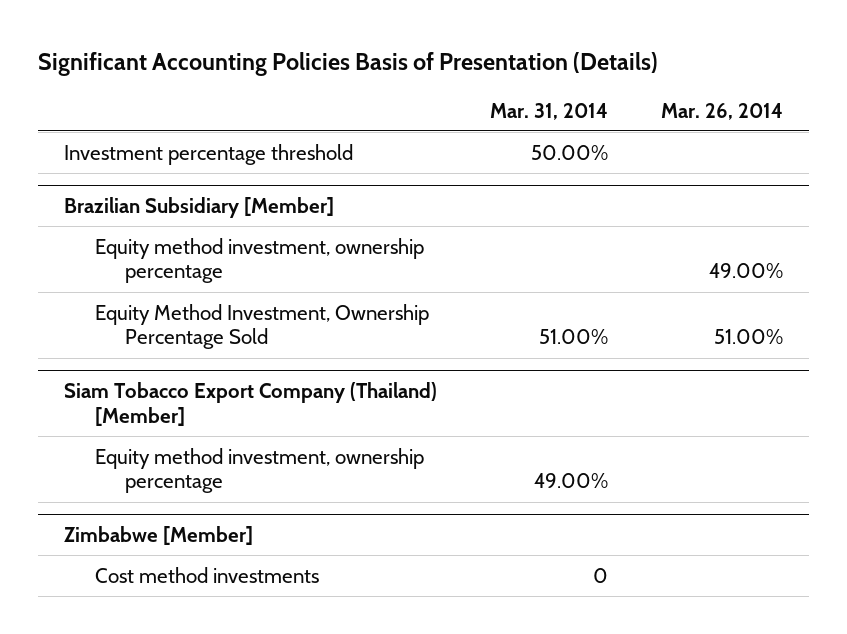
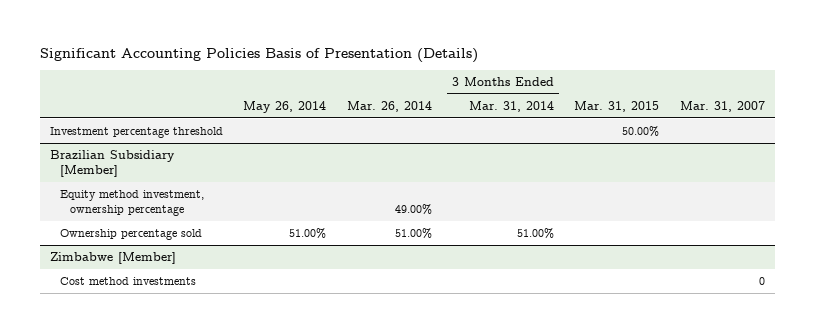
- | Mar. 31, 2014 | Mar. 26, 2014
+ | May 26, 2014 | Mar. 26, 2014 | 3 Months Ended Mar. 31, 2014 | Mar. 31, 2015 | Mar. 31, 2007
@ Brazilian Subsidiary [Member]
- Equity Method Investment, Ownership Percentage Sold | 51.00% | 51.00%
- Siam Tobacco Export Company (Thailand) [Member]
- Equity method investment, ownership percentage | 49.00% |
@ Brazilian Subsidiary [Member]
+ Ownership percentage sold | 51.00% | 51.00% | 51.00% | |

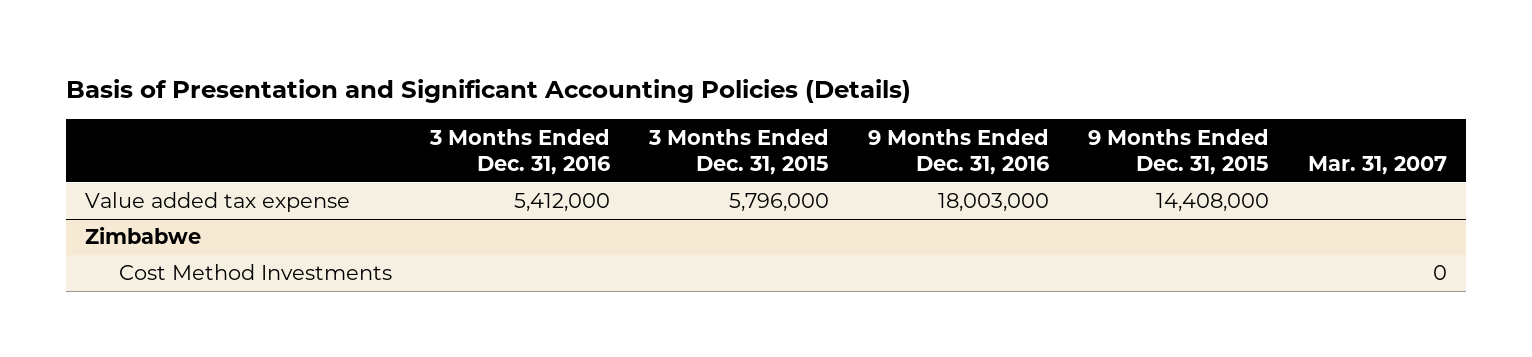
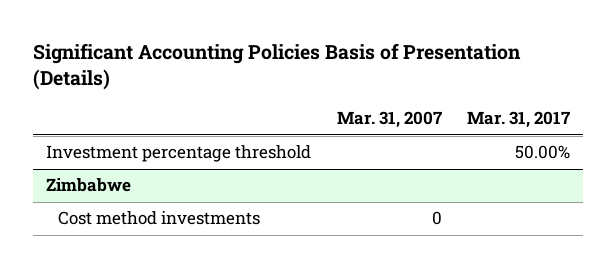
- Basis of Presentation and Significant Accounting Policies (Details)
+ Significant Accounting Policies Basis of Presentation (Details)
- | 3 Months Ended Dec. 31, 2016 | 3 Months Ended Dec. 31, 2015 | 9 Months Ended Dec. 31, 2016 | 9 Months Ended Dec. 31, 2015 | Mar. 31, 2007
+ | Mar. 31, 2007 | Mar. 31, 2017
- Value added tax expense | 5,412,000 | 5,796,000 | 18,003,000 | 14,408,000 |
+ Investment percentage threshold | | 50.00%
@ Zimbabwe
- Cost Method Investments | | | | | 0
+ Cost method investments | 0 |

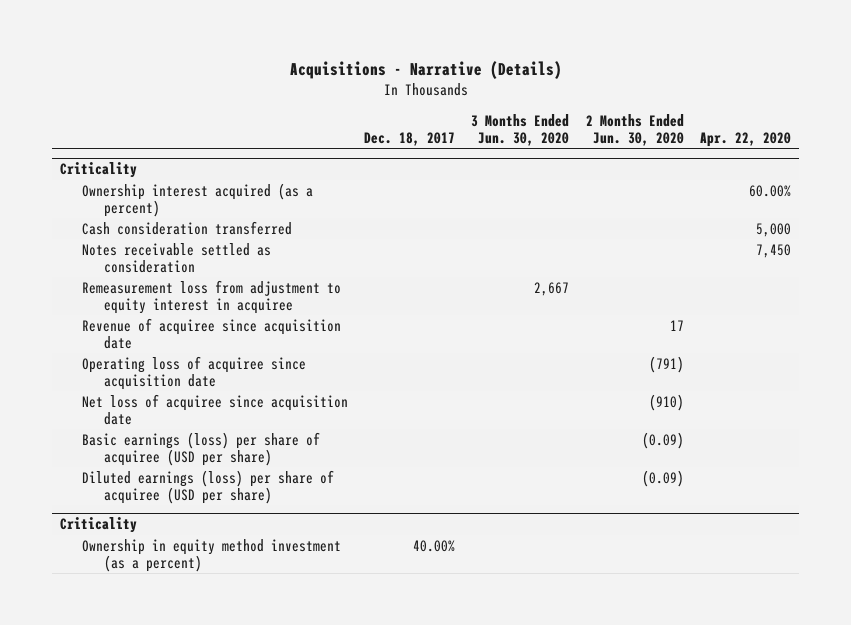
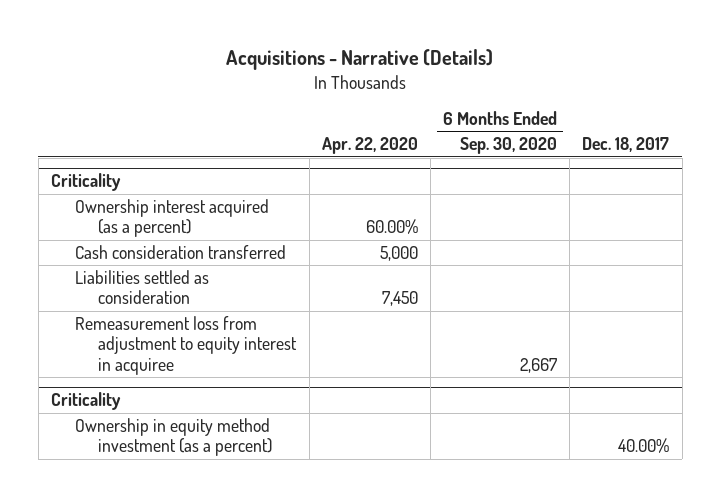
- | Dec. 18, 2017 | 3 Months Ended Jun. 30, 2020 | 2 Months Ended Jun. 30, 2020 | Apr. 22, 2020
+ | Apr. 22, 2020 | 6 Months Ended Sep. 30, 2020 | Dec. 18, 2017
@ Criticality
- Notes receivable settled as consideration | | | | 7,450
+ Liabilities settled as consideration | 7,450 | |
- Revenue of acquiree since acquisition date | | | 17 |
- Operating loss of acquiree since acquisition date | | | (791) |
- Net loss of acquiree since acquisition date | | | (910) |
- Basic earnings (loss) per share of acquiree (USD per share) | | | (0.09) |
- Diluted earnings (loss) per share of acquiree (USD per share) | | | (0.09) |

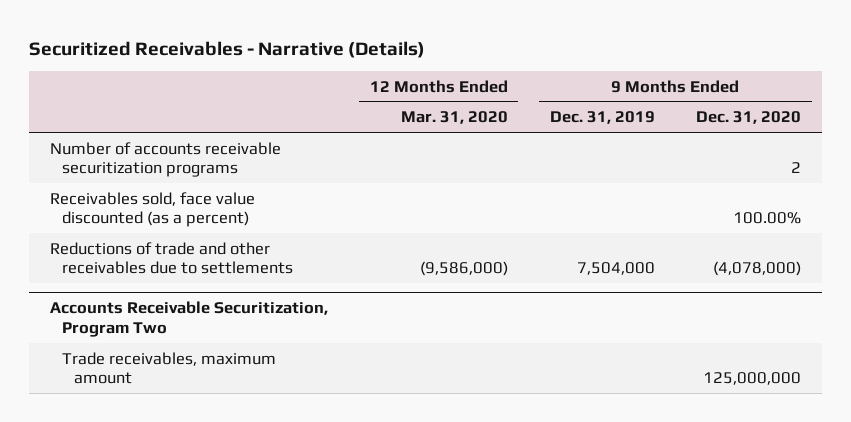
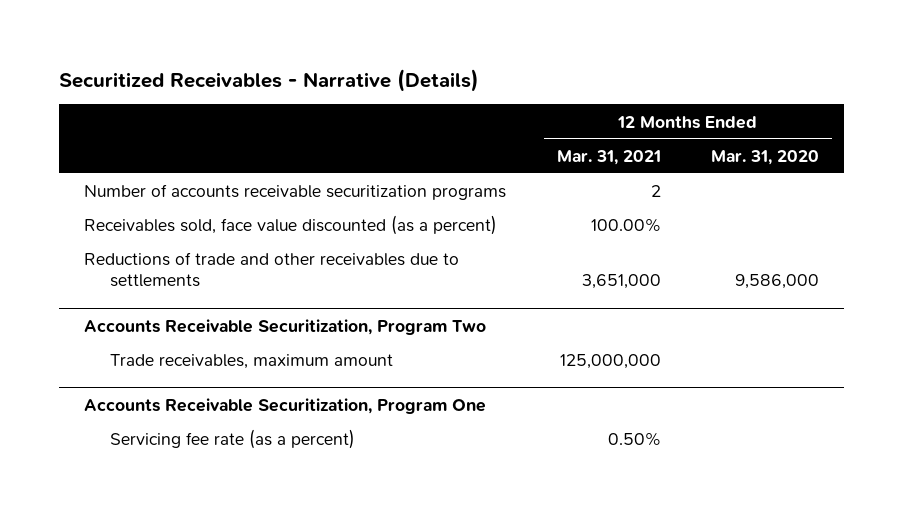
- | 12 Months Ended Mar. 31, 2020 | 9 Months Ended Dec. 31, 2019 | 9 Months Ended Dec. 31, 2020
+ | 12 Months Ended Mar. 31, 2021 | 12 Months Ended Mar. 31, 2020
- Reductions of trade and other receivables due to settlements | (9,586,000) | 7,504,000 | (4,078,000)
+ Reductions of trade and other receivables due to settlements | 3,651,000 | 9,586,000
+ Accounts Receivable Securitization, Program One
+ Servicing fee rate (as a percent) | 0.50% |

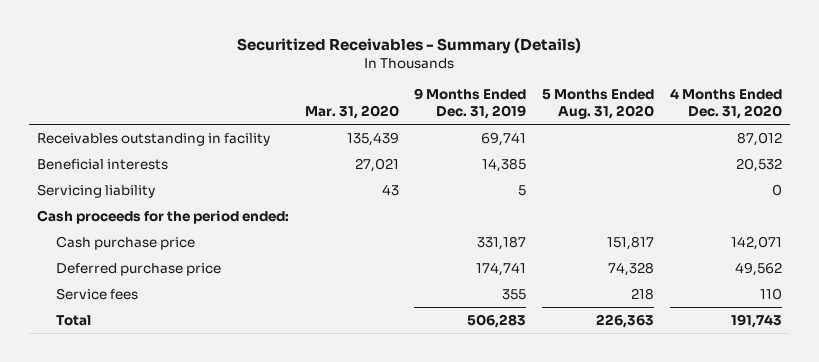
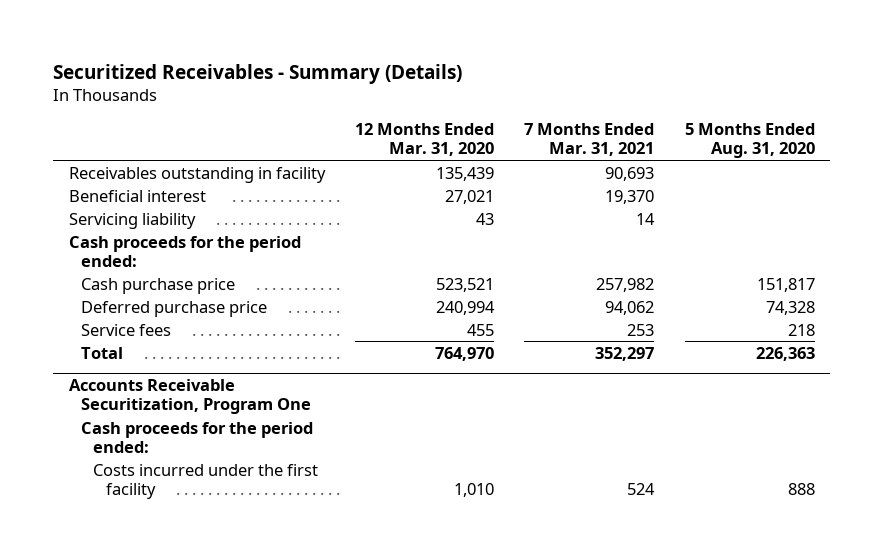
- | Mar. 31, 2020 | 9 Months Ended Dec. 31, 2019 | 5 Months Ended Aug. 31, 2020 | 4 Months Ended Dec. 31, 2020
+ | 12 Months Ended Mar. 31, 2020 | 7 Months Ended Mar. 31, 2021 | 5 Months Ended Aug. 31, 2020
- Beneficial interests | 27,021 | 14,385 | | 20,532
+ Beneficial interest | 27,021 | 19,370 |
+ Accounts Receivable Securitization, Program One
+ Cash proceeds for the period ended:
+ Costs incurred under the first facility | 1,010 | 524 | 888

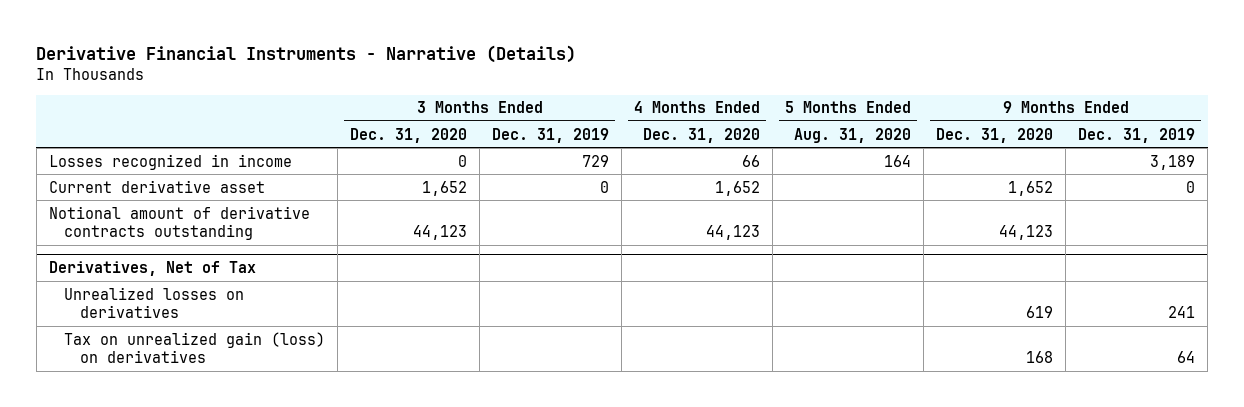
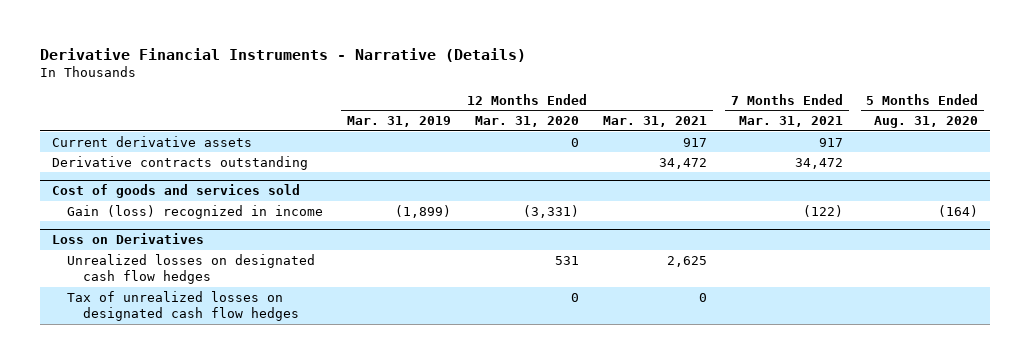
- | 3 Months Ended Dec. 31, 2020 | 3 Months Ended Dec. 31, 2019 | 4 Months Ended Dec. 31, 2020 | 5 Months Ended Aug. 31, 2020 | 9 Months Ended Dec. 31, 2020 | 9 Months Ended Dec. 31, 2019
+ | 12 Months Ended Mar. 31, 2019 | 12 Months Ended Mar. 31, 2020 | 12 Months Ended Mar. 31, 2021 | 7 Months Ended Mar. 31, 2021 | 5 Months Ended Aug. 31, 2020
- Losses recognized in income | 0 | 729 | 66 | 164 | | 3,189
- Current derivative asset | 1,652 | 0 | 1,652 | | 1,652 | 0
- Notional amount of derivative contracts outstanding | 44,123 | | 44,123 | | 44,123 |
- Derivatives, Net of Tax
- Unrealized losses on derivatives | | | | | 619 | 241
- Tax on unrealized gain (loss) on derivatives | | | | | 168 | 64
+ Current derivative assets | | 0 | 917 | 917 |
+ Derivative contracts outstanding | | | 34,472 | 34,472 |
+ Cost of goods and services sold
+ Gain (loss) recognized in income | (1,899) | (3,331) | | (122) | (164)
+ Loss on Derivatives
+ Unrealized losses on designated cash flow hedges | | 531 | 2,625 | |
+ Tax of unrealized losses on designated cash flow hedges | | 0 | 0 | |

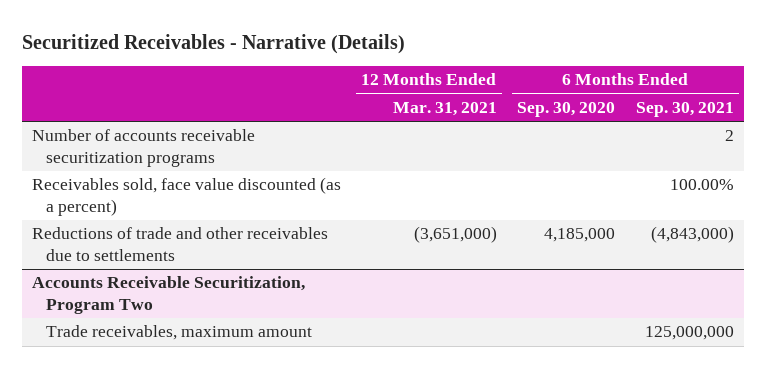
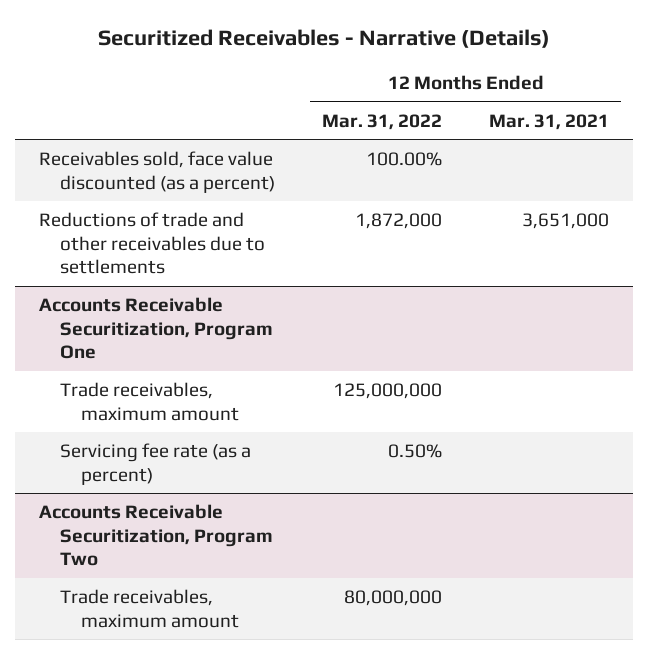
- | 12 Months Ended Mar. 31, 2021 | 6 Months Ended Sep. 30, 2020 | 6 Months Ended Sep. 30, 2021
+ | 12 Months Ended Mar. 31, 2022 | 12 Months Ended Mar. 31, 2021
- Number of accounts receivable securitization programs | | | 2
- Reductions of trade and other receivables due to settlements | (3,651,000) | 4,185,000 | (4,843,000)
+ Reductions of trade and other receivables due to settlements | 1,872,000 | 3,651,000
+ Accounts Receivable Securitization, Program One
+ Trade receivables, maximum amount | 125,000,000 |
+ Servicing fee rate (as a percent) | 0.50% |

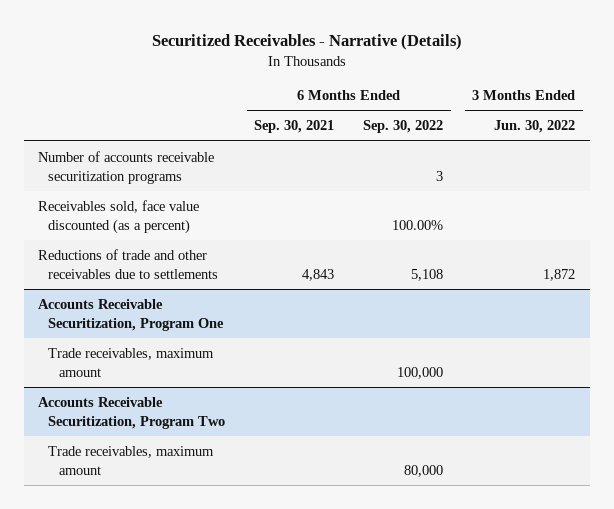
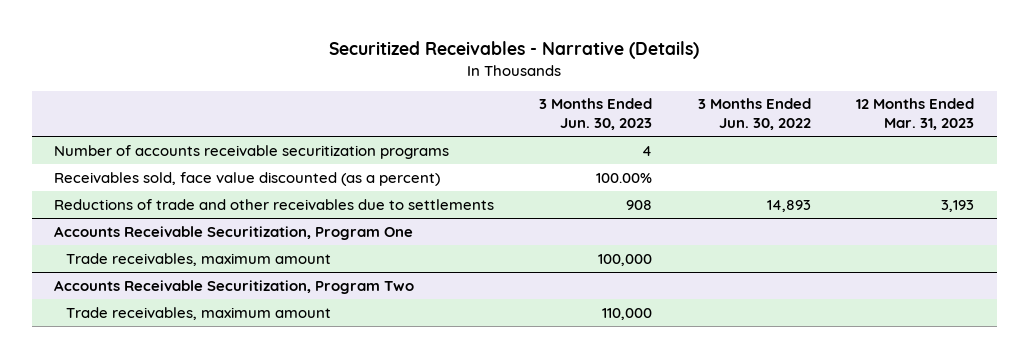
- | 6 Months Ended Sep. 30, 2021 | 6 Months Ended Sep. 30, 2022 | 3 Months Ended Jun. 30, 2022
+ | 3 Months Ended Jun. 30, 2023 | 3 Months Ended Jun. 30, 2022 | 12 Months Ended Mar. 31, 2023
- Reductions of trade and other receivables due to settlements | 4,843 | 5,108 | 1,872
+ Reductions of trade and other receivables due to settlements | 908 | 14,893 | 3,193

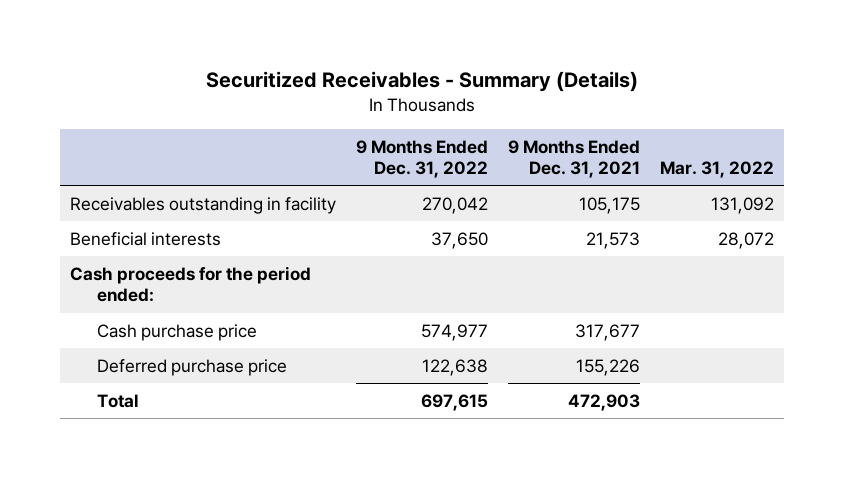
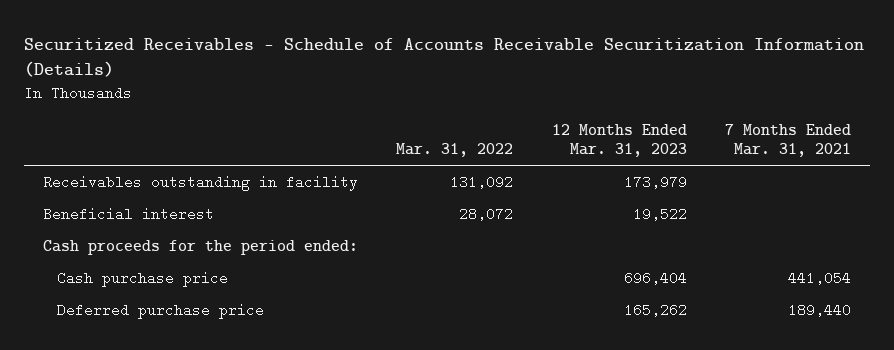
- Securitized Receivables - Summary (Details)
+ Securitized Receivables - Schedule of Accounts Receivable Securitization Information (Details)
- | 9 Months Ended Dec. 31, 2022 | 9 Months Ended Dec. 31, 2021 | Mar. 31, 2022
+ | Mar. 31, 2022 | 12 Months Ended Mar. 31, 2023 | 7 Months Ended Mar. 31, 2021
- Beneficial interests | 37,650 | 21,573 | 28,072
+ Beneficial interest | 28,072 | 19,522 |
- Total | 697,615 | 472,903 |

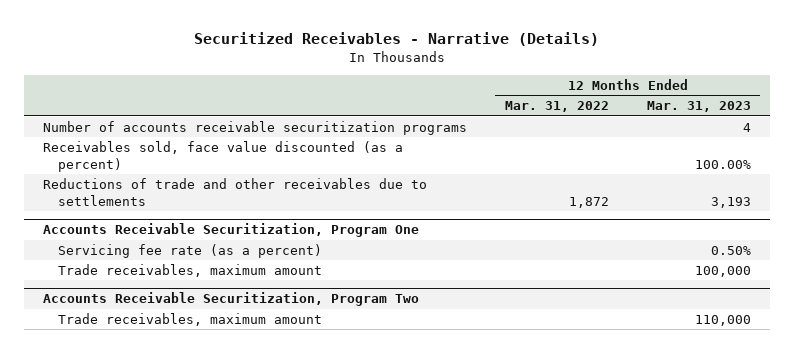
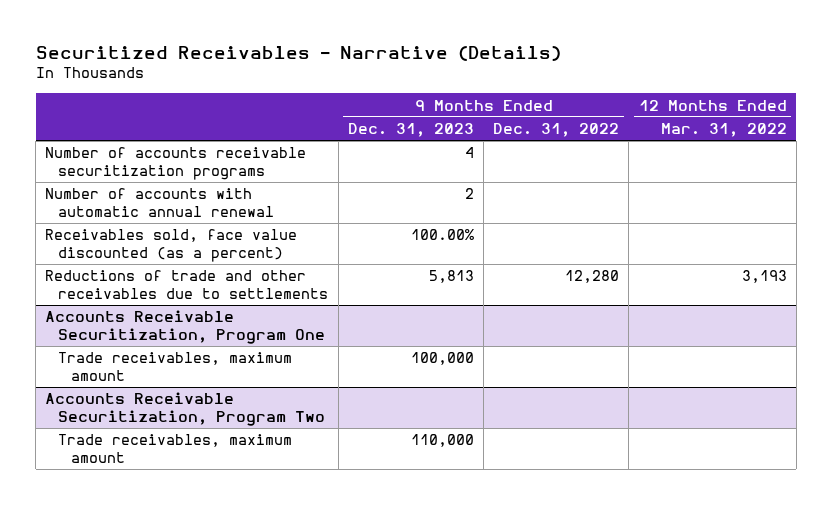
- | 12 Months Ended Mar. 31, 2022 | 12 Months Ended Mar. 31, 2023
+ | 9 Months Ended Dec. 31, 2023 | 9 Months Ended Dec. 31, 2022 | 12 Months Ended Mar. 31, 2022
+ Number of accounts with automatic annual renewal | 2 | |
- Reductions of trade and other receivables due to settlements | 1,872 | 3,193
+ Reductions of trade and other receivables due to settlements | 5,813 | 12,280 | 3,193
@ Accounts Receivable Securitization, Program One
- Servicing fee rate (as a percent) | | 0.50%

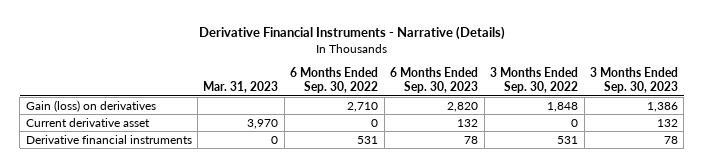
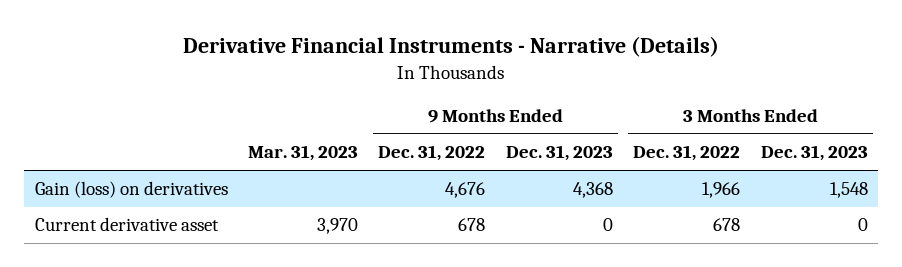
- | Mar. 31, 2023 | 6 Months Ended Sep. 30, 2022 | 6 Months Ended Sep. 30, 2023 | 3 Months Ended Sep. 30, 2022 | 3 Months Ended Sep. 30, 2023
+ | Mar. 31, 2023 | 9 Months Ended Dec. 31, 2022 | 9 Months Ended Dec. 31, 2023 | 3 Months Ended Dec. 31, 2022 | 3 Months Ended Dec. 31, 2023
- Derivative financial instruments | 0 | 531 | 78 | 531 | 78

